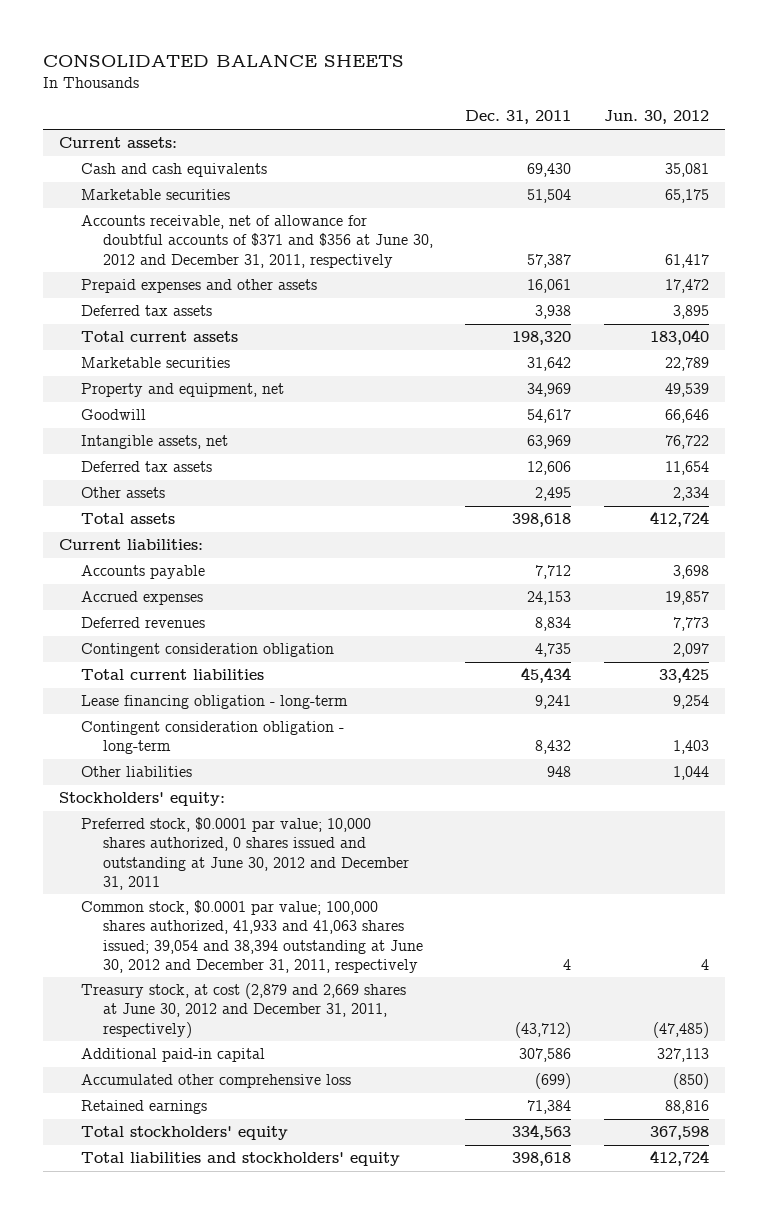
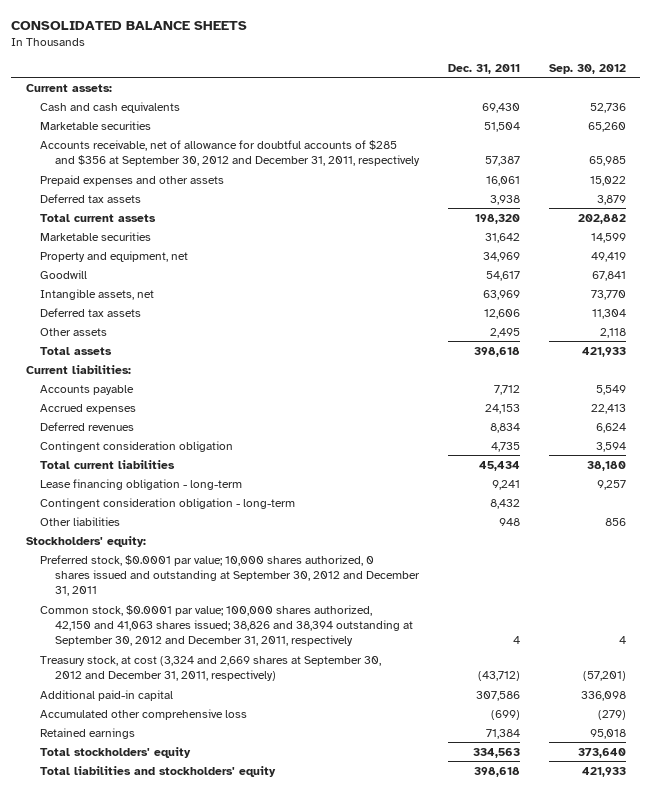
- | Dec. 31, 2011 | Jun. 30, 2012
+ | Dec. 31, 2011 | Sep. 30, 2012
- Accounts receivable, net of allowance for doubtful accounts of $371 and $356 at June 30, 2012 and December 31, 2011, respectively | 57,387 | 61,417
+ Accounts receivable, net of allowance for doubtful accounts of $285 and $356 at September 30, 2012 and December 31, 2011, respectively | 57,387 | 65,985
- Preferred stock, $0.0001 par value; 10,000 shares authorized, 0 shares issued and outstanding at June 30, 2012 and December 31, 2011
- Common stock, $0.0001 par value; 100,000 shares authorized, 41,933 and 41,063 shares issued; 39,054 and 38,394 outstanding at June 30, 2012 and December 31, 2011, respectively | 4 | 4
- Treasury stock, at cost (2,879 and 2,669 shares at June 30, 2012 and December 31, 2011, respectively) | (43,712) | (47,485)
+ Preferred stock, $0.0001 par value; 10,000 shares authorized, 0 shares issued and outstanding at September 30, 2012 and December 31, 2011
+ Common stock, $0.0001 par value; 100,000 shares authorized, 42,150 and 41,063 shares issued; 38,826 and 38,394 outstanding at September 30, 2012 and December 31, 2011, respectively | 4 | 4
+ Treasury stock, at cost (3,324 and 2,669 shares at September 30, 2012 and December 31, 2011, respectively) | (43,712) | (57,201)

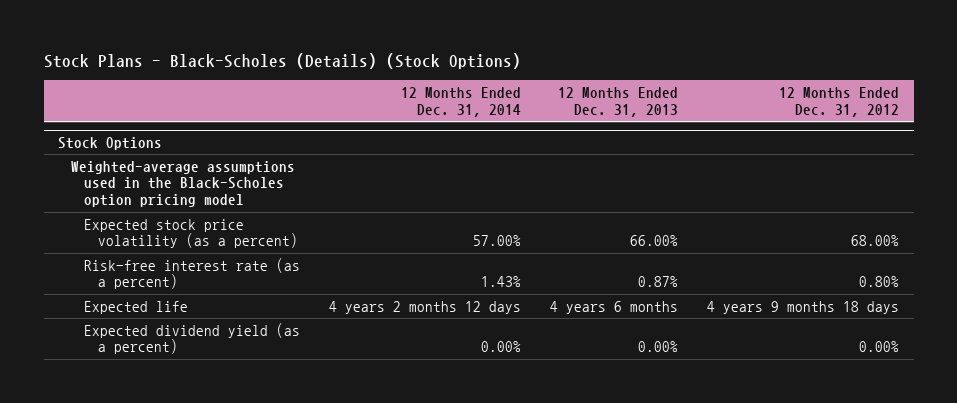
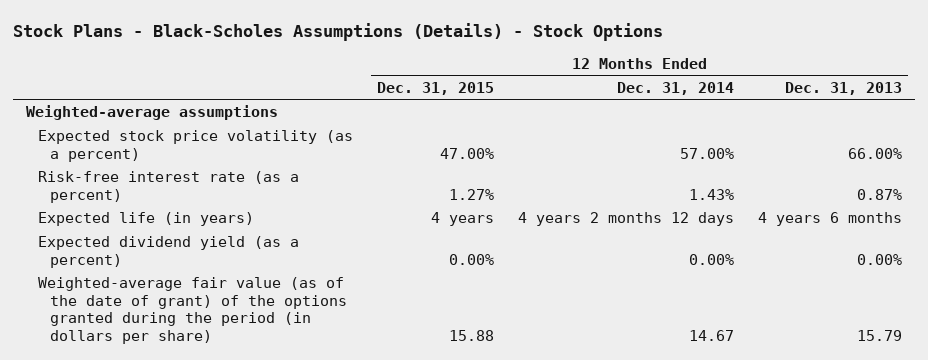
- Stock Plans - Black-Scholes (Details) (Stock Options)
+ Stock Plans - Black-Scholes Assumptions (Details) - Stock Options
- | 12 Months Ended Dec. 31, 2014 | 12 Months Ended Dec. 31, 2013 | 12 Months Ended Dec. 31, 2012
+ | 12 Months Ended Dec. 31, 2015 | 12 Months Ended Dec. 31, 2014 | 12 Months Ended Dec. 31, 2013
- Stock Options
- Weighted-average assumptions used in the Black-Scholes option pricing model
+ Weighted-average assumptions
- Expected life | 4 years 2 months 12 days | 4 years 6 months | 4 years 9 months 18 days
+ Expected life (in years) | 4 years | 4 years 2 months 12 days | 4 years 6 months
+ Weighted-average fair value (as of the date of grant) of the options granted during the period (in dollars per share) | 15.88 | 14.67 | 15.79

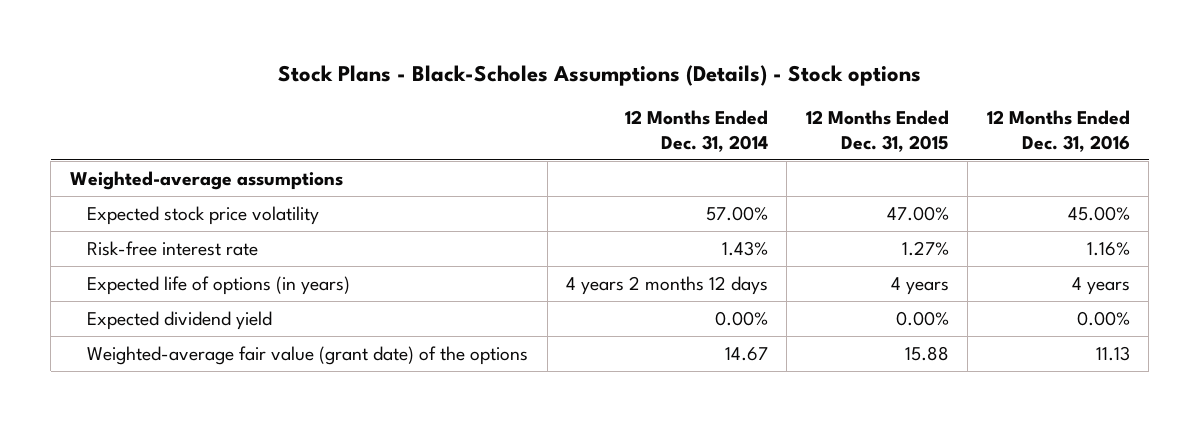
- Stock Plans - Black-Scholes Assumptions (Details) - Stock Options
+ Stock Plans - Black-Scholes Assumptions (Details) - Stock options
- | 12 Months Ended Dec. 31, 2015 | 12 Months Ended Dec. 31, 2014 | 12 Months Ended Dec. 31, 2013
+ | 12 Months Ended Dec. 31, 2014 | 12 Months Ended Dec. 31, 2015 | 12 Months Ended Dec. 31, 2016
- Expected stock price volatility (as a percent) | 47.00% | 57.00% | 66.00%
- Risk-free interest rate (as a percent) | 1.27% | 1.43% | 0.87%
- Expected life (in years) | 4 years | 4 years 2 months 12 days | 4 years 6 months
- Expected dividend yield (as a percent) | 0.00% | 0.00% | 0.00%
- Weighted-average fair value (as of the date of grant) of the options granted during the period (in dollars per share) | 15.88 | 14.67 | 15.79
+ Expected stock price volatility | 57.00% | 47.00% | 45.00%
+ Risk-free interest rate | 1.43% | 1.27% | 1.16%
+ Expected life of options (in years) | 4 years 2 months 12 days | 4 years | 4 years
+ Expected dividend yield | 0.00% | 0.00% | 0.00%
+ Weighted-average fair value (grant date) of the options | 14.67 | 15.88 | 11.13

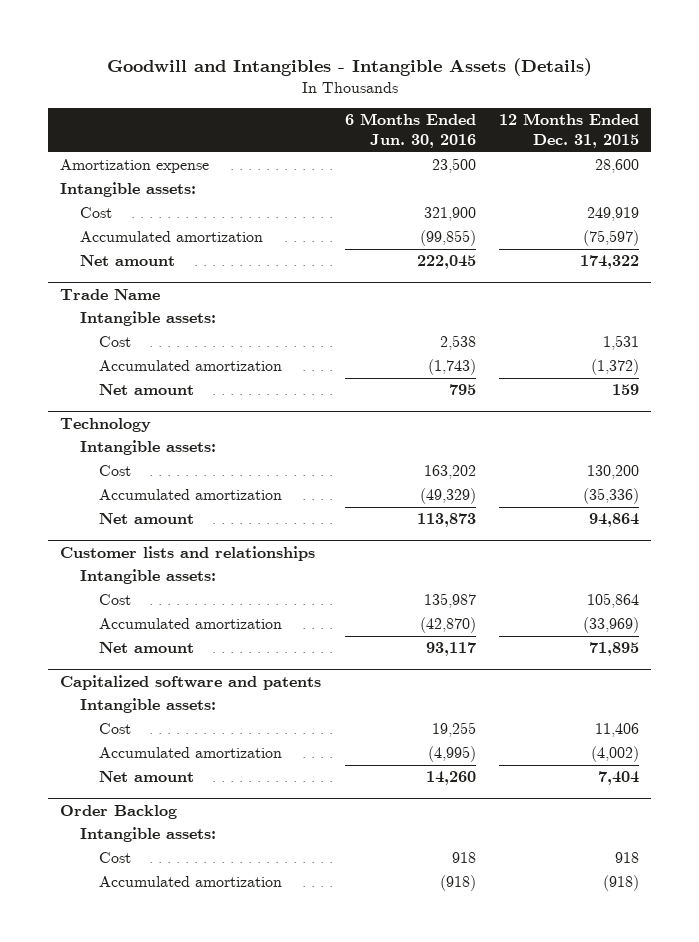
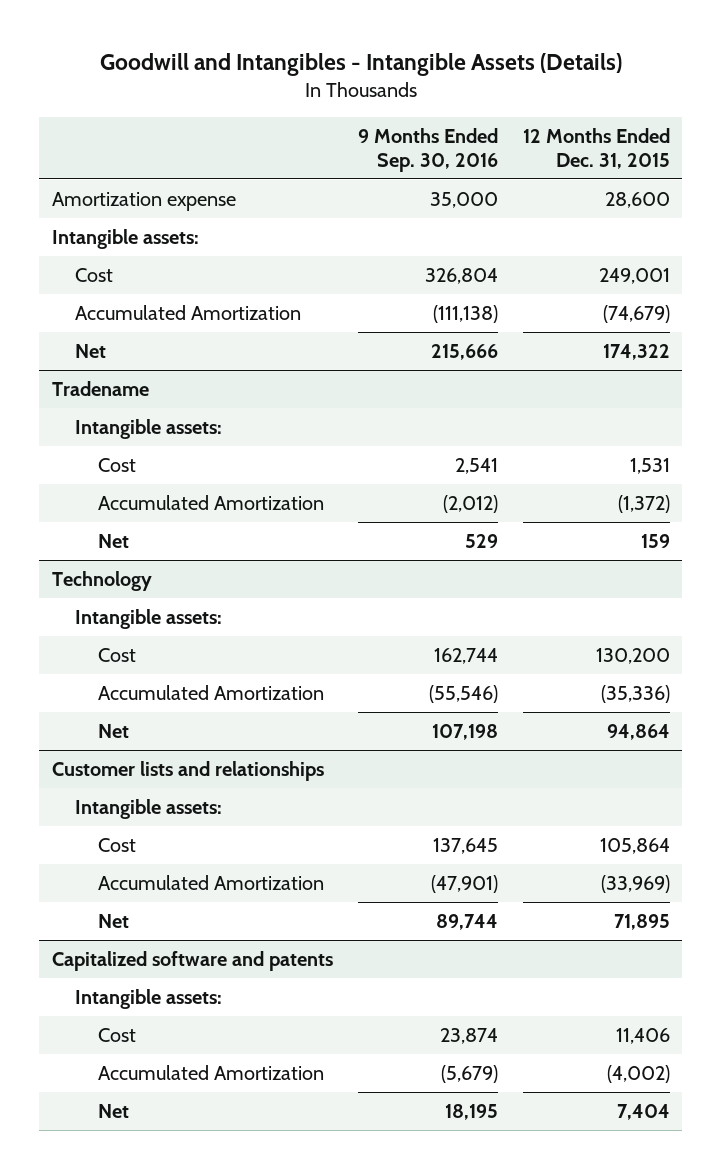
- | 6 Months Ended Jun. 30, 2016 | 12 Months Ended Dec. 31, 2015
+ | 9 Months Ended Sep. 30, 2016 | 12 Months Ended Dec. 31, 2015
- Cost | 321,900 | 249,919
- Accumulated amortization | (99,855) | (75,597)
- Net amount | 222,045 | 174,322
- Trade Name
+ Cost | 326,804 | 249,001
+ Accumulated Amortization | (111,138) | (74,679)
+ Net | 215,666 | 174,322
+ Tradename
- Accumulated amortization | (1,743) | (1,372)
- Net amount | 795 | 159
+ Accumulated Amortization | (2,012) | (1,372)
+ Net | 529 | 159
@ Technology
- Accumulated amortization | (49,329) | (35,336)
- Net amount | 113,873 | 94,864
+ Accumulated Amortization | (55,546) | (35,336)
+ Net | 107,198 | 94,864
@ Customer lists and relationships
- Accumulated amortization | (42,870) | (33,969)
- Net amount | 93,117 | 71,895
+ Accumulated Amortization | (47,901) | (33,969)
+ Net | 89,744 | 71,895
@ Capitalized software and patents
- Accumulated amortization | (4,995) | (4,002)
- Net amount | 14,260 | 7,404
- Order Backlog
- Intangible assets:
- Cost | 918 | 918
- Accumulated amortization | (918) | (918)
@ Capitalized software and patents
+ Accumulated Amortization | (5,679) | (4,002)
+ Net | 18,195 | 7,404

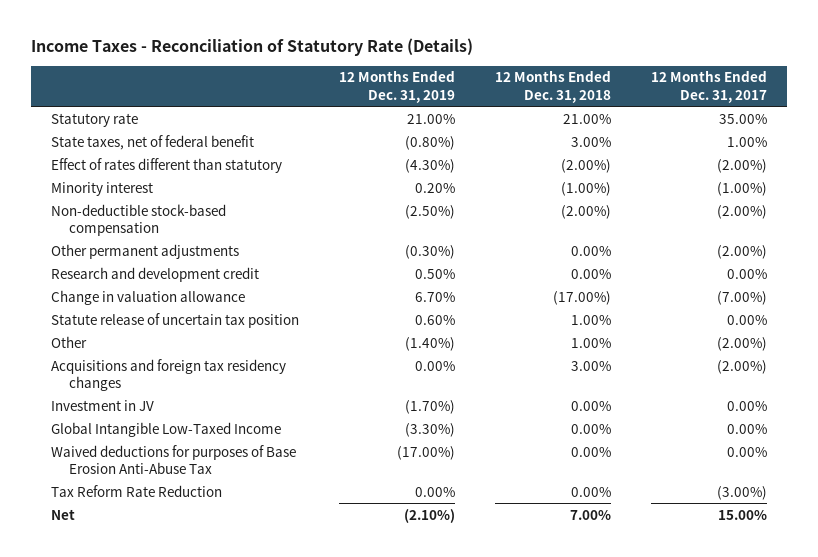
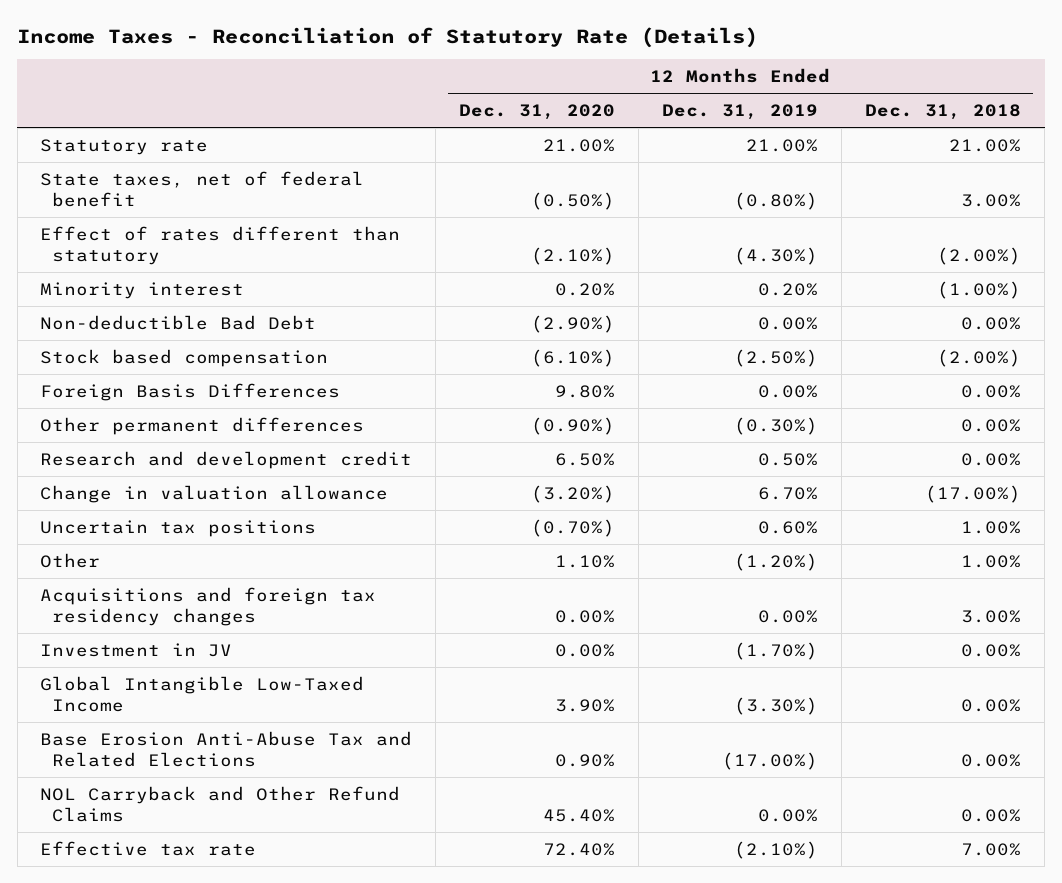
- | 12 Months Ended Dec. 31, 2019 | 12 Months Ended Dec. 31, 2018 | 12 Months Ended Dec. 31, 2017
+ | 12 Months Ended Dec. 31, 2020 | 12 Months Ended Dec. 31, 2019 | 12 Months Ended Dec. 31, 2018
- Non-deductible stock-based compensation | (2.50%) | (2.00%) | (2.00%)
- Other permanent adjustments | (0.30%) | 0.00% | (2.00%)
+ Non-deductible Bad Debt | (2.90%) | 0.00% | 0.00%
+ Stock based compensation | (6.10%) | (2.50%) | (2.00%)
+ Foreign Basis Differences | 9.80% | 0.00% | 0.00%
+ Other permanent differences | (0.90%) | (0.30%) | 0.00%
- Statute release of uncertain tax position | 0.60% | 1.00% | 0.00%
- Other | (1.40%) | 1.00% | (2.00%)
+ Uncertain tax positions | (0.70%) | 0.60% | 1.00%
+ Other | 1.10% | (1.20%) | 1.00%
- Waived deductions for purposes of Base Erosion Anti-Abuse Tax | (17.00%) | 0.00% | 0.00%
- Tax Reform Rate Reduction | 0.00% | 0.00% | (3.00%)
- Net | (2.10%) | 7.00% | 15.00%
+ Base Erosion Anti-Abuse Tax and Related Elections | 0.90% | (17.00%) | 0.00%
+ NOL Carryback and Other Refund Claims | 45.40% | 0.00% | 0.00%
+ Effective tax rate | 72.40% | (2.10%) | 7.00%

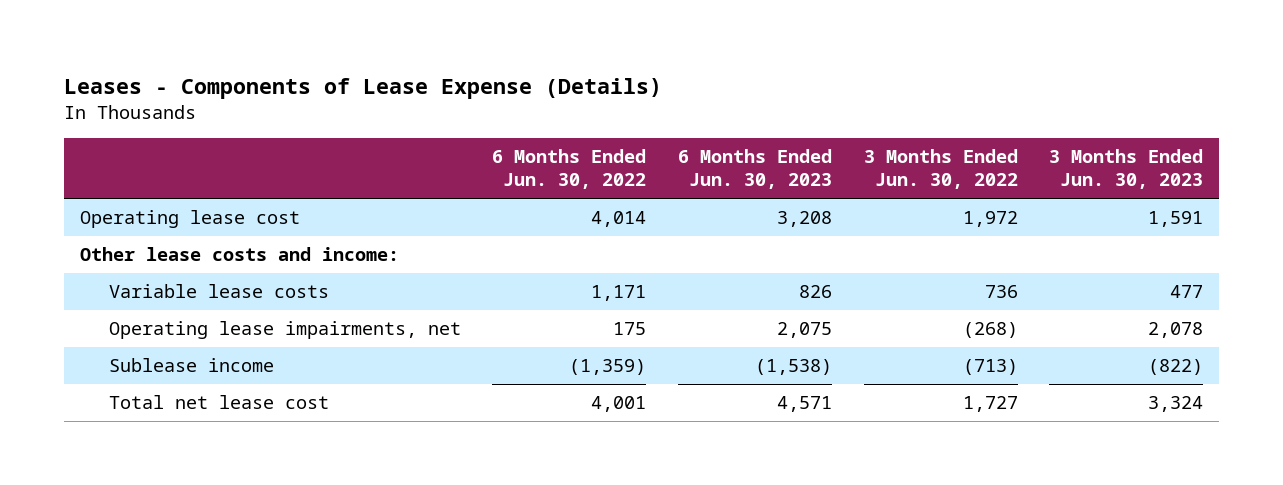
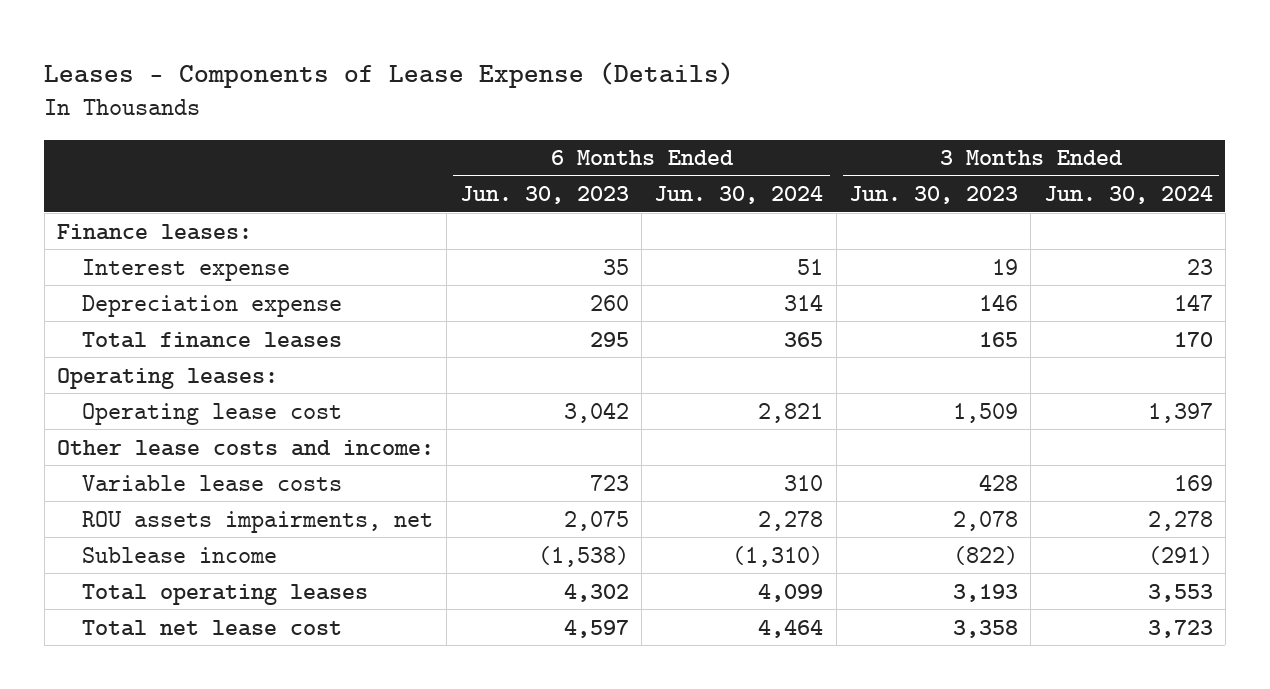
- | 6 Months Ended Jun. 30, 2022 | 6 Months Ended Jun. 30, 2023 | 3 Months Ended Jun. 30, 2022 | 3 Months Ended Jun. 30, 2023
+ | 6 Months Ended Jun. 30, 2023 | 6 Months Ended Jun. 30, 2024 | 3 Months Ended Jun. 30, 2023 | 3 Months Ended Jun. 30, 2024
- Operating lease cost | 4,014 | 3,208 | 1,972 | 1,591
+ Finance leases:
+ Interest expense | 35 | 51 | 19 | 23
+ Depreciation expense | 260 | 314 | 146 | 147
+ Total finance leases | 295 | 365 | 165 | 170
+ Operating leases:
+ Operating lease cost | 3,042 | 2,821 | 1,509 | 1,397
- Variable lease costs | 1,171 | 826 | 736 | 477
- Operating lease impairments, net | 175 | 2,075 | (268) | 2,078
+ Variable lease costs | 723 | 310 | 428 | 169
+ ROU assets impairments, net | 2,075 | 2,278 | 2,078 | 2,278
- Total net lease cost | 4,001 | 4,571 | 1,727 | 3,324
+ Total operating leases | 4,302 | 4,099 | 3,193 | 3,553
+ Total net lease cost | 4,597 | 4,464 | 3,358 | 3,723

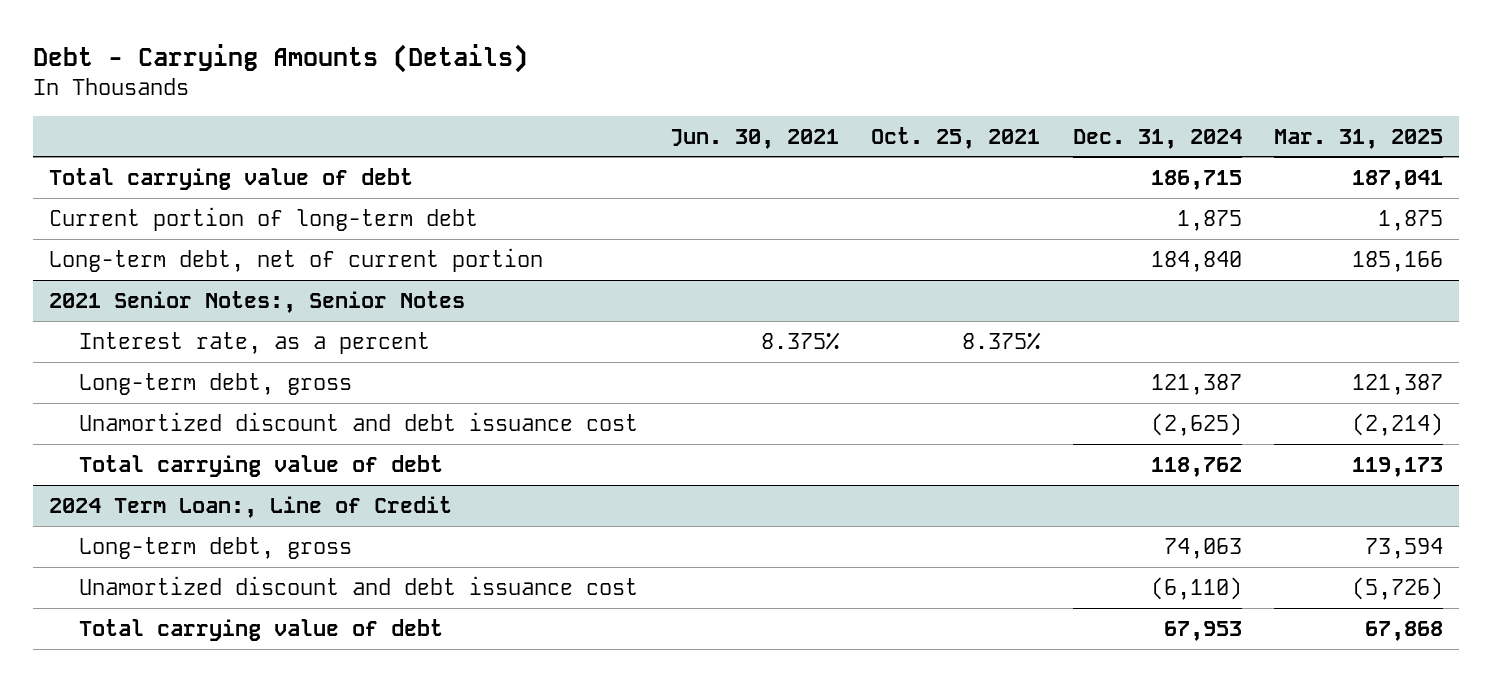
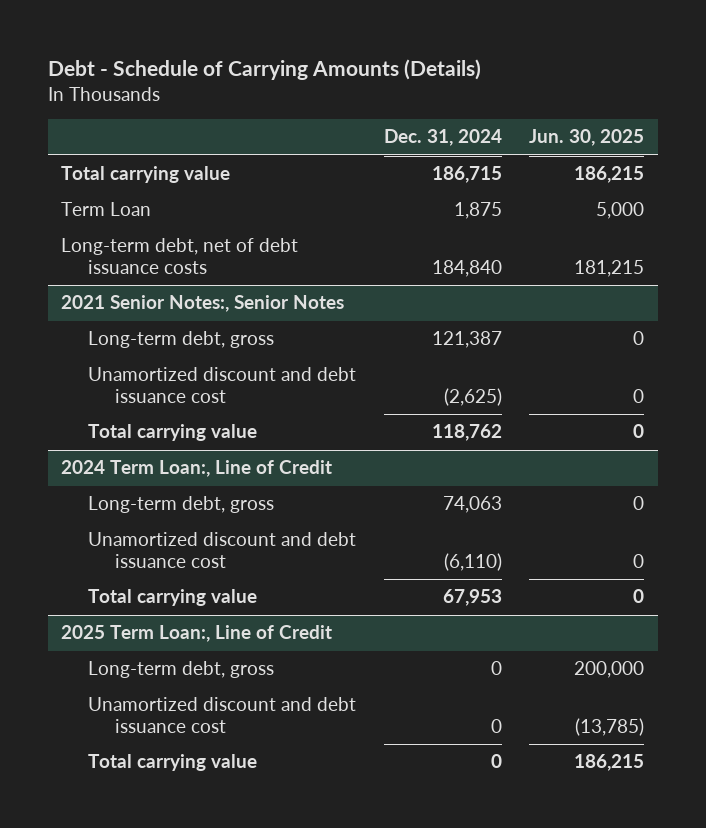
- Debt - Carrying Amounts (Details)
+ Debt - Schedule of Carrying Amounts (Details)
- | Jun. 30, 2021 | Oct. 25, 2021 | Dec. 31, 2024 | Mar. 31, 2025
+ | Dec. 31, 2024 | Jun. 30, 2025
- Total carrying value of debt | | | 186,715 | 187,041
- Current portion of long-term debt | | | 1,875 | 1,875
- Long-term debt, net of current portion | | | 184,840 | 185,166
+ Total carrying value | 186,715 | 186,215
+ Term Loan | 1,875 | 5,000
+ Long-term debt, net of debt issuance costs | 184,840 | 181,215
@ 2021 Senior Notes:, Senior Notes
- Interest rate, as a percent | 8.375% | 8.375% | |
- Total carrying value of debt | | | 118,762 | 119,173
+ Total carrying value | 118,762 | 0
@ 2024 Term Loan:, Line of Credit
- Total carrying value of debt | | | 67,953 | 67,868
+ Total carrying value | 67,953 | 0
+ 2025 Term Loan:, Line of Credit
+ Long-term debt, gross | 0 | 200,000
+ Unamortized discount and debt issuance cost | 0 | (13,785)
+ Total carrying value | 0 | 186,215

